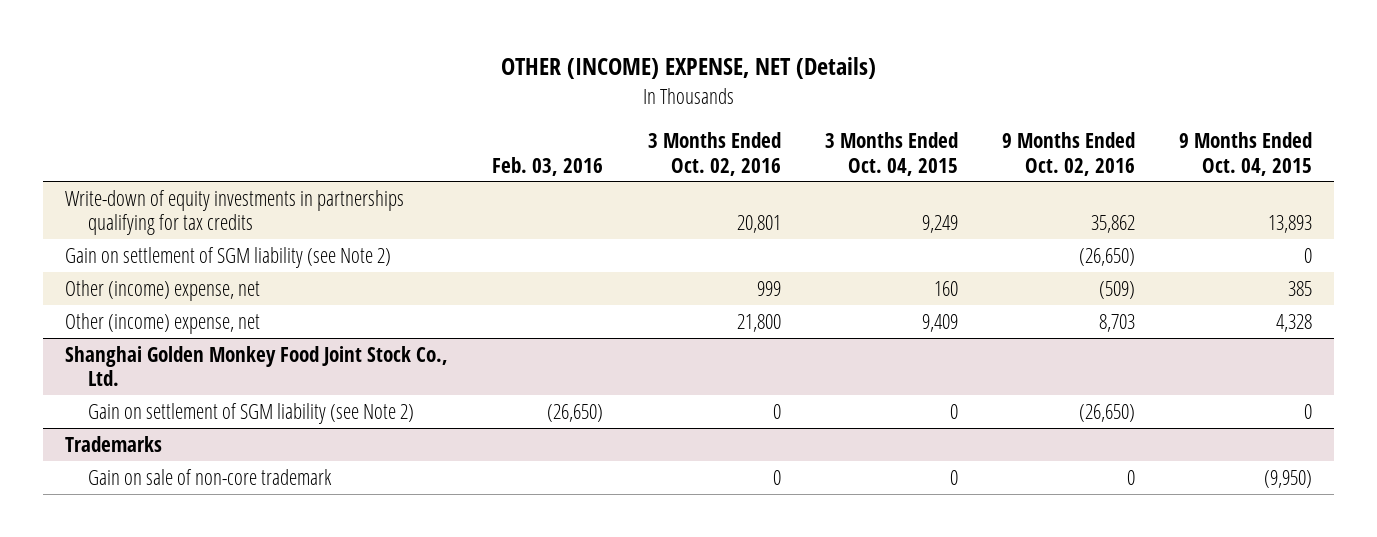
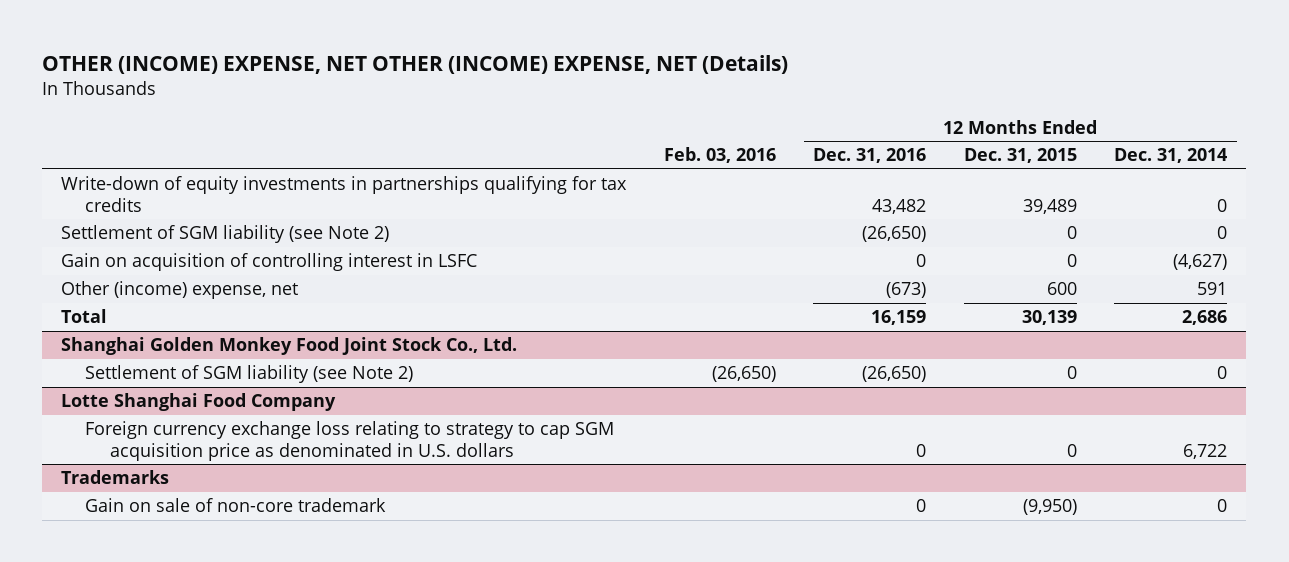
- OTHER (INCOME) EXPENSE, NET (Details)
+ OTHER (INCOME) EXPENSE, NET OTHER (INCOME) EXPENSE, NET (Details)
- | Feb. 03, 2016 | 3 Months Ended Oct. 02, 2016 | 3 Months Ended Oct. 04, 2015 | 9 Months Ended Oct. 02, 2016 | 9 Months Ended Oct. 04, 2015
+ | Feb. 03, 2016 | 12 Months Ended Dec. 31, 2016 | 12 Months Ended Dec. 31, 2015 | 12 Months Ended Dec. 31, 2014
- Gain on settlement of SGM liability (see Note 2) | | | | (26,650) | 0
- Other (income) expense, net | | 999 | 160 | (509) | 385
+ Settlement of SGM liability (see Note 2) | | (26,650) | 0 | 0
+ Gain on acquisition of controlling interest in LSFC | | 0 | 0 | (4,627)
+ Total | | 16,159 | 30,139 | 2,686
@ Shanghai Golden Monkey Food Joint Stock Co., Ltd.
- Gain on settlement of SGM liability (see Note 2) | (26,650) | 0 | 0 | (26,650) | 0
+ Settlement of SGM liability (see Note 2) | (26,650) | (26,650) | 0 | 0
+ Lotte Shanghai Food Company
+ Foreign currency exchange loss relating to strategy to cap SGM acquisition price as denominated in U.S. dollars | | 0 | 0 | 6,722

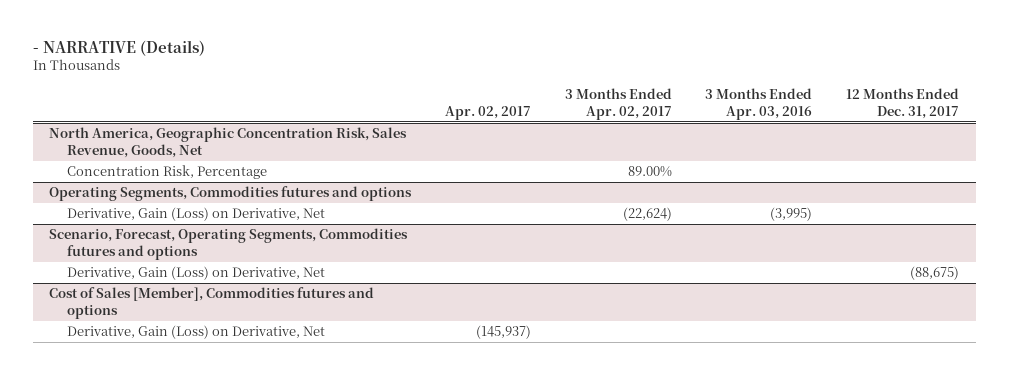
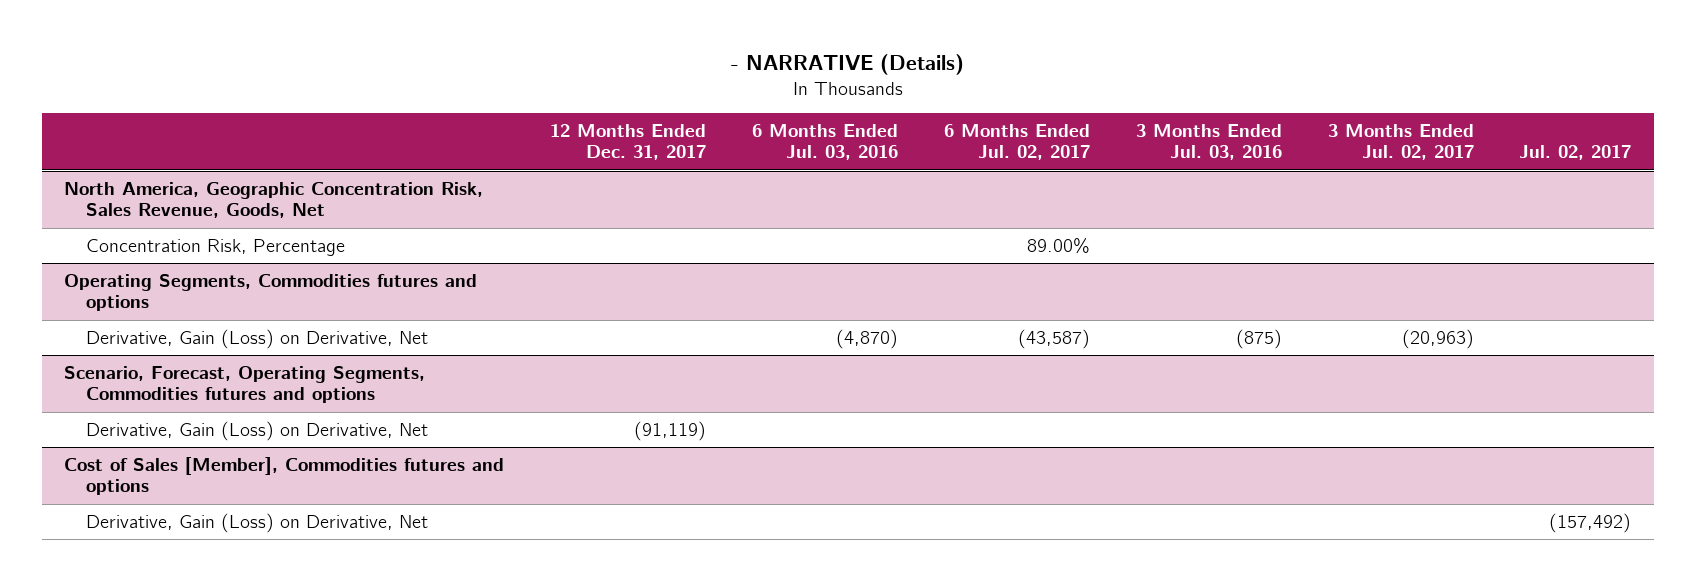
- | Apr. 02, 2017 | 3 Months Ended Apr. 02, 2017 | 3 Months Ended Apr. 03, 2016 | 12 Months Ended Dec. 31, 2017
+ | 12 Months Ended Dec. 31, 2017 | 6 Months Ended Jul. 03, 2016 | 6 Months Ended Jul. 02, 2017 | 3 Months Ended Jul. 03, 2016 | 3 Months Ended Jul. 02, 2017 | Jul. 02, 2017
@ Scenario, Forecast, Operating Segments, Commodities futures and options
- Derivative, Gain (Loss) on Derivative, Net | | | | (88,675)
+ Derivative, Gain (Loss) on Derivative, Net | (91,119) | | | | |

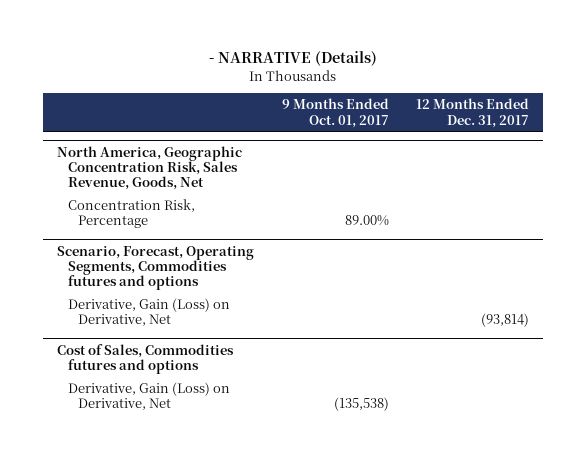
- | 12 Months Ended Dec. 31, 2017 | 6 Months Ended Jul. 03, 2016 | 6 Months Ended Jul. 02, 2017 | 3 Months Ended Jul. 03, 2016 | 3 Months Ended Jul. 02, 2017 | Jul. 02, 2017
+ | 9 Months Ended Oct. 01, 2017 | 12 Months Ended Dec. 31, 2017
- Operating Segments, Commodities futures and options
- Derivative, Gain (Loss) on Derivative, Net | | (4,870) | (43,587) | (875) | (20,963) |
@ Scenario, Forecast, Operating Segments, Commodities futures and options
- Derivative, Gain (Loss) on Derivative, Net | (91,119) | | | | |
- Cost of Sales [Member], Commodities futures and options
@ Scenario, Forecast, Operating Segments, Commodities futures and options
+ Derivative, Gain (Loss) on Derivative, Net | | (93,814)
+ Cost of Sales, Commodities futures and options

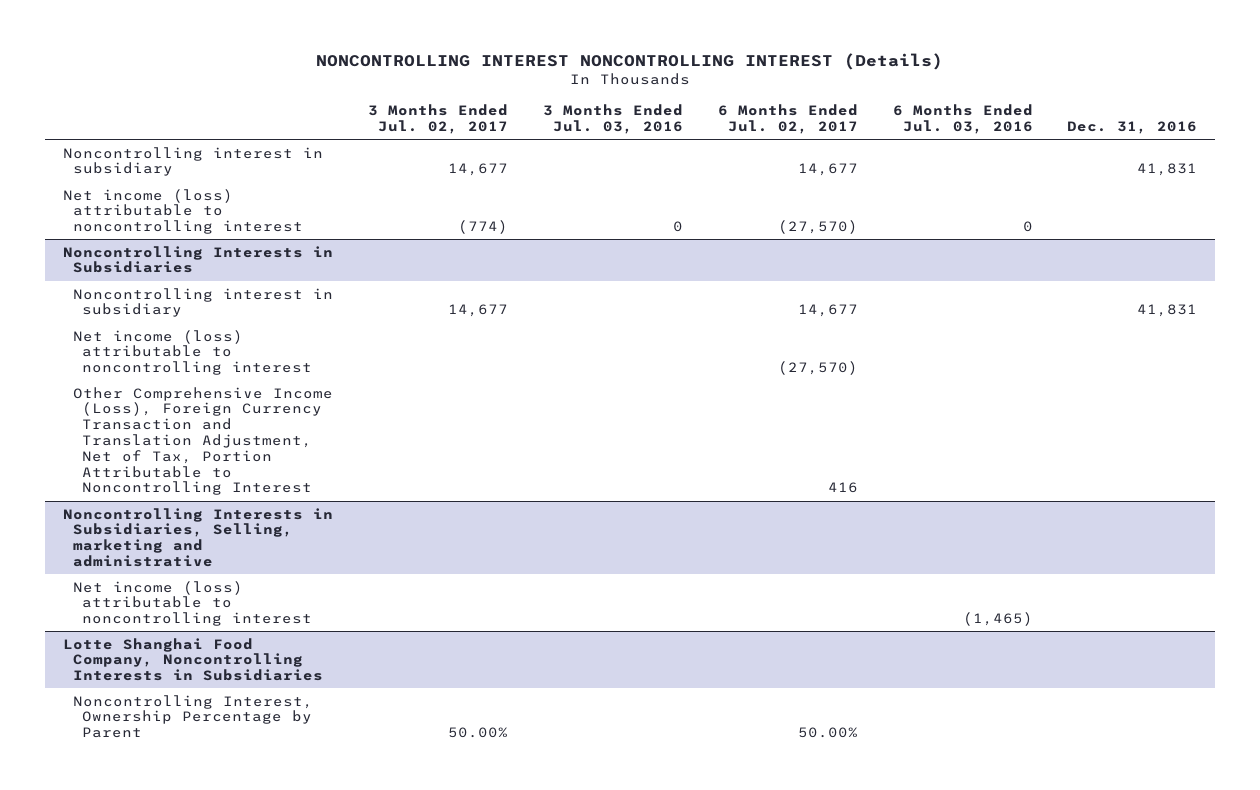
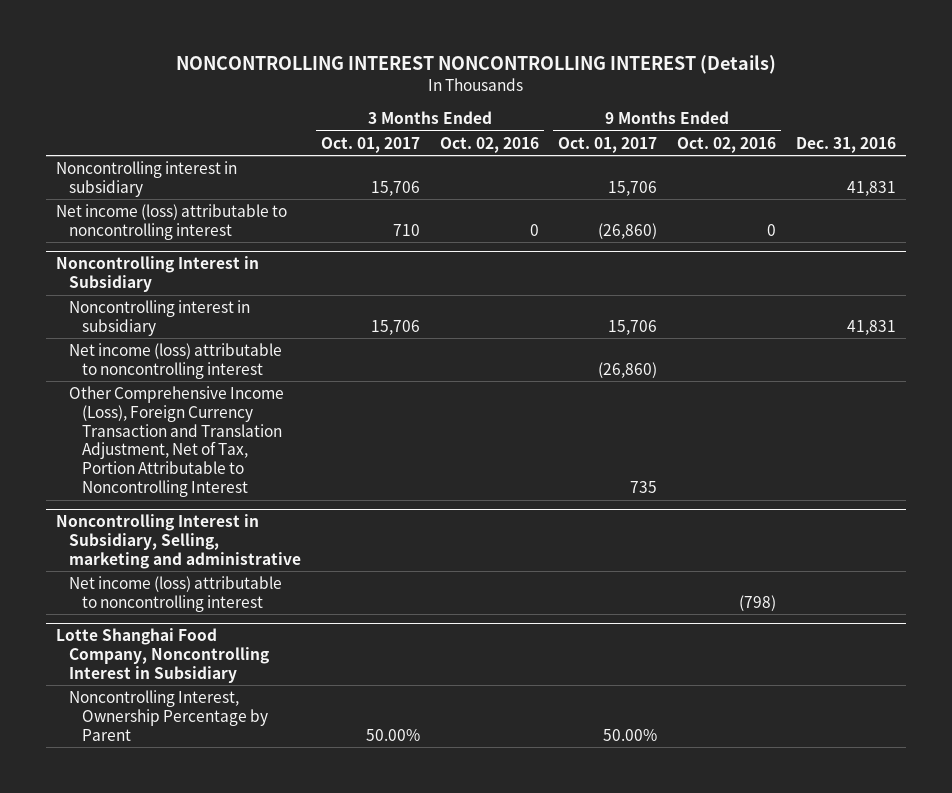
- | 3 Months Ended Jul. 02, 2017 | 3 Months Ended Jul. 03, 2016 | 6 Months Ended Jul. 02, 2017 | 6 Months Ended Jul. 03, 2016 | Dec. 31, 2016
+ | 3 Months Ended Oct. 01, 2017 | 3 Months Ended Oct. 02, 2016 | 9 Months Ended Oct. 01, 2017 | 9 Months Ended Oct. 02, 2016 | Dec. 31, 2016
- Noncontrolling Interests in Subsidiaries
+ Noncontrolling Interest in Subsidiary
- Noncontrolling Interests in Subsidiaries, Selling, marketing and administrative
+ Noncontrolling Interest in Subsidiary, Selling, marketing and administrative
- Lotte Shanghai Food Company, Noncontrolling Interests in Subsidiaries
+ Lotte Shanghai Food Company, Noncontrolling Interest in Subsidiary

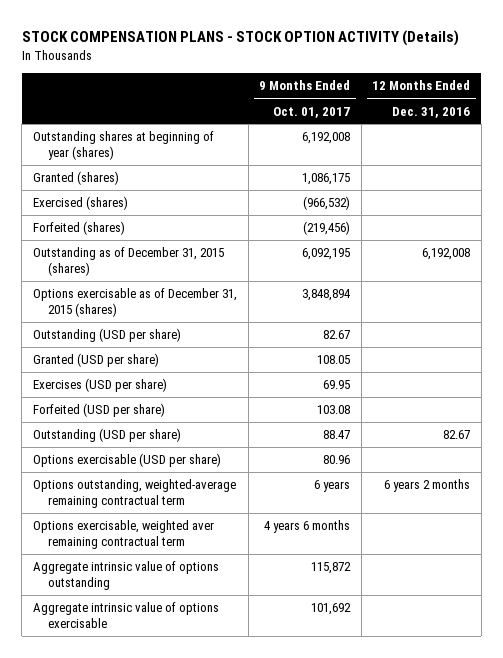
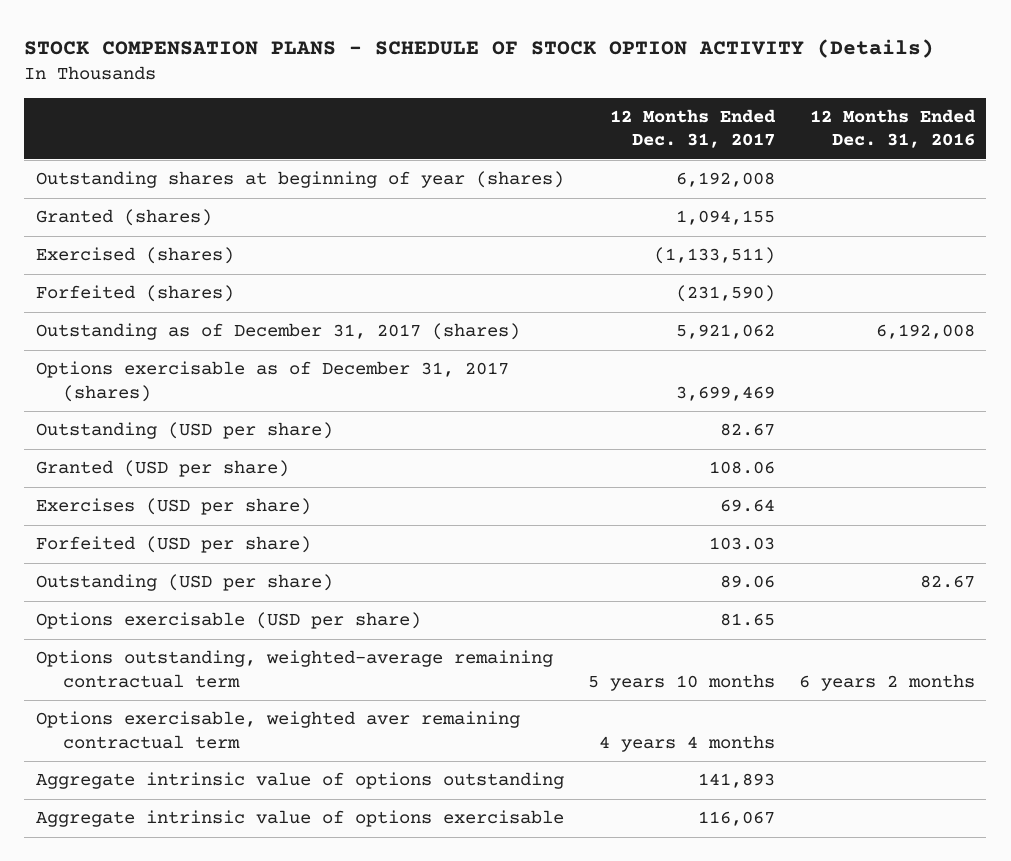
- STOCK COMPENSATION PLANS - STOCK OPTION ACTIVITY (Details)
+ STOCK COMPENSATION PLANS - SCHEDULE OF STOCK OPTION ACTIVITY (Details)
- | 9 Months Ended Oct. 01, 2017 | 12 Months Ended Dec. 31, 2016
+ | 12 Months Ended Dec. 31, 2017 | 12 Months Ended Dec. 31, 2016
- Outstanding as of December 31, 2015 (shares) | 6,092,195 | 6,192,008
- Options exercisable as of December 31, 2015 (shares) | 3,848,894 |
+ Outstanding as of December 31, 2017 (shares) | 5,921,062 | 6,192,008
+ Options exercisable as of December 31, 2017 (shares) | 3,699,469 |

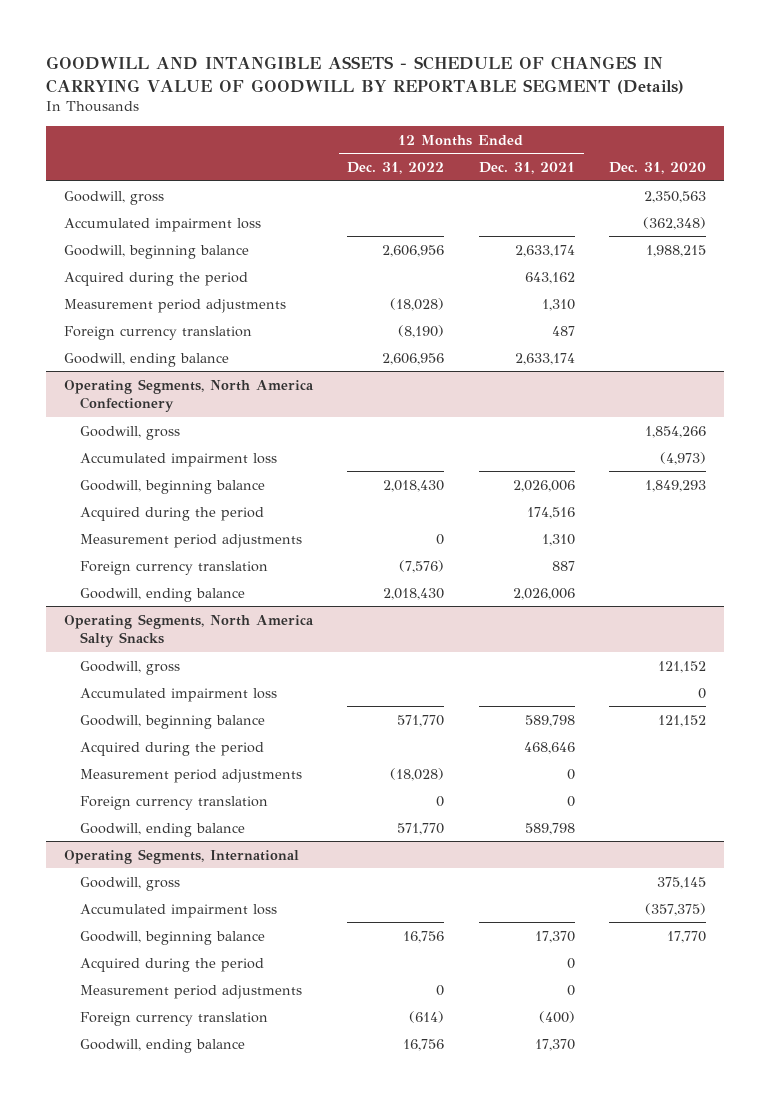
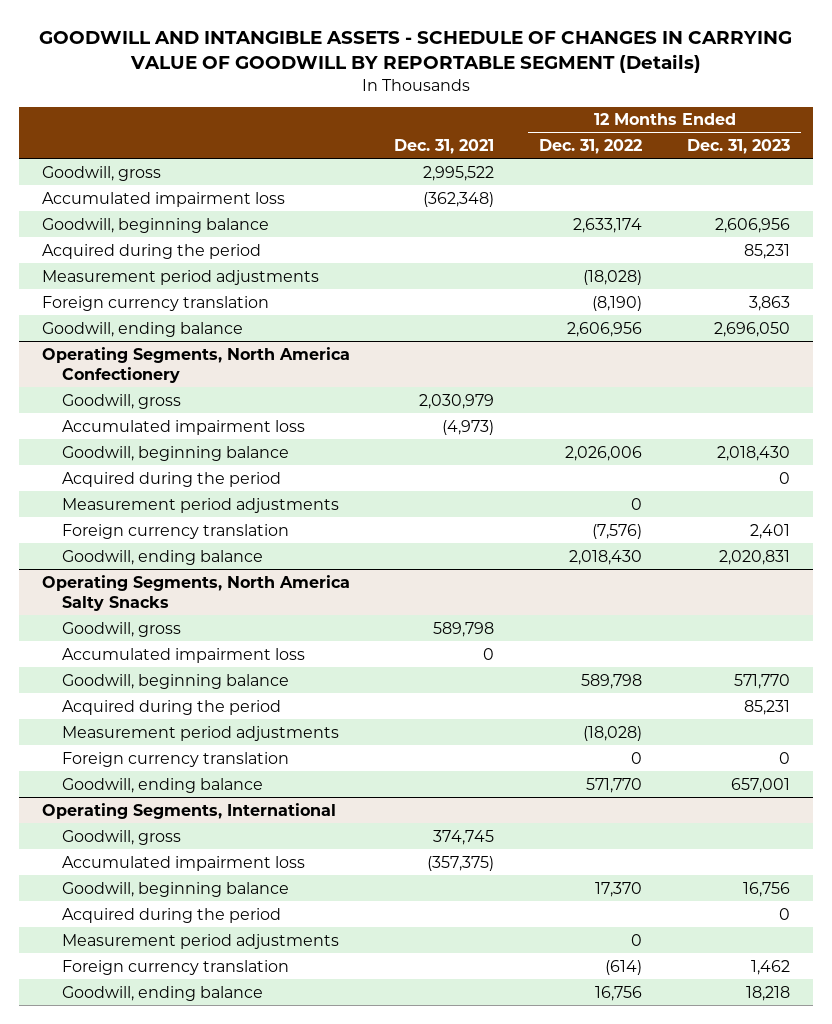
- | 12 Months Ended Dec. 31, 2022 | 12 Months Ended Dec. 31, 2021 | Dec. 31, 2020
+ | Dec. 31, 2021 | 12 Months Ended Dec. 31, 2022 | 12 Months Ended Dec. 31, 2023
- Goodwill, beginning balance | 2,606,956 | 2,633,174 | 1,988,215
+ Goodwill, beginning balance | | 2,633,174 | 2,606,956
@ Operating Segments, North America Confectionery
- Goodwill, beginning balance | 2,018,430 | 2,026,006 | 1,849,293
+ Goodwill, beginning balance | | 2,026,006 | 2,018,430
@ Operating Segments, North America Salty Snacks
- Goodwill, beginning balance | 571,770 | 589,798 | 121,152
+ Goodwill, beginning balance | | 589,798 | 571,770
@ Operating Segments, International
- Goodwill, beginning balance | 16,756 | 17,370 | 17,770
+ Goodwill, beginning balance | | 17,370 | 16,756

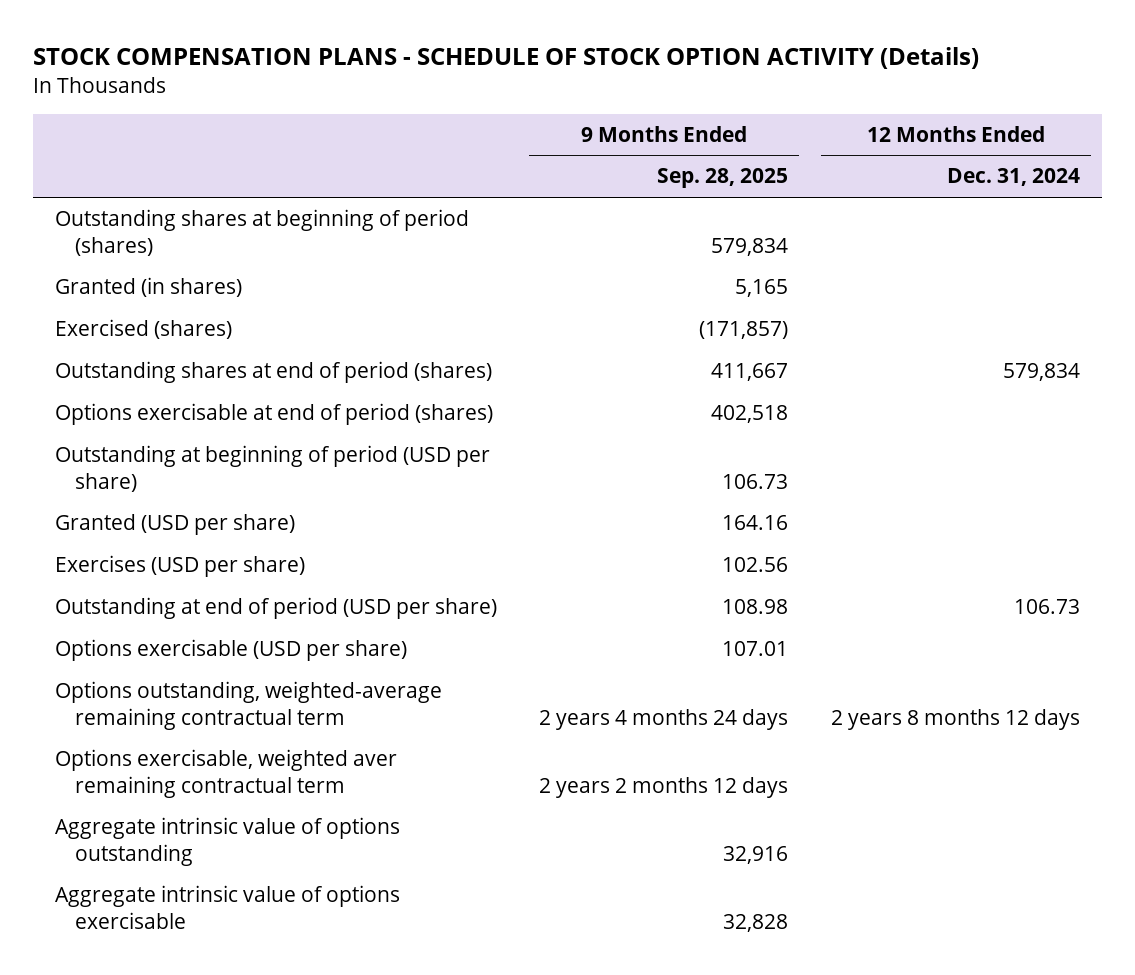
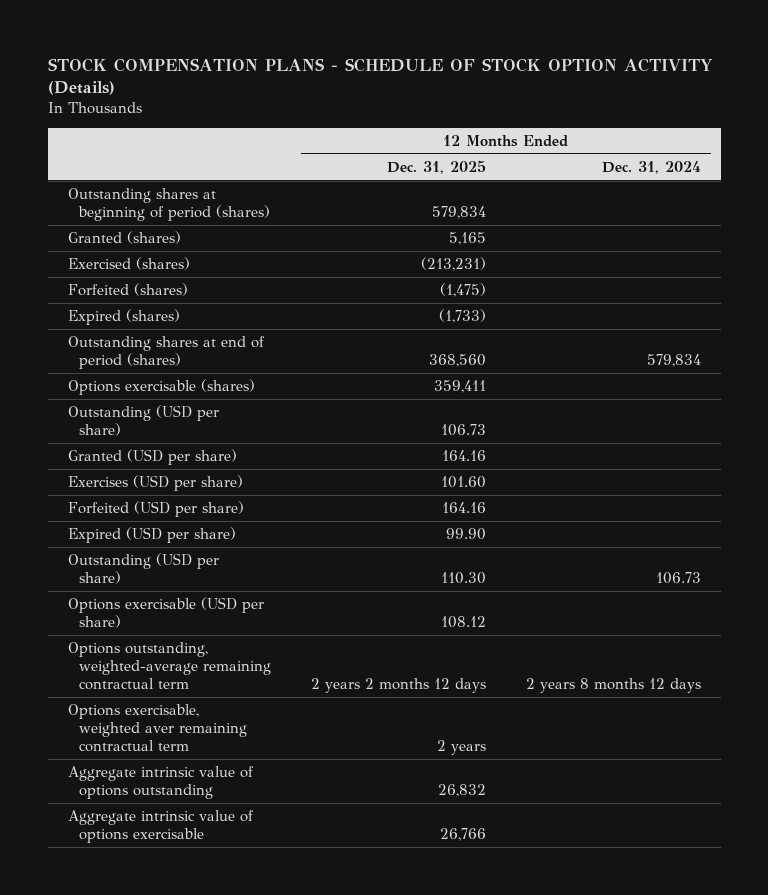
- | 9 Months Ended Sep. 28, 2025 | 12 Months Ended Dec. 31, 2024
+ | 12 Months Ended Dec. 31, 2025 | 12 Months Ended Dec. 31, 2024
- Granted (in shares) | 5,165 |
+ Granted (shares) | 5,165 |
+ Forfeited (shares) | (1,475) |
+ Expired (shares) | (1,733) |
- Options exercisable at end of period (shares) | 402,518 |
- Outstanding at beginning of period (USD per share) | 106.73 |
+ Options exercisable (shares) | 359,411 |
+ Outstanding (USD per share) | 106.73 |
- Outstanding at end of period (USD per share) | 108.98 | 106.73
+ Forfeited (USD per share) | 164.16 |
+ Expired (USD per share) | 99.90 |
+ Outstanding (USD per share) | 110.30 | 106.73

